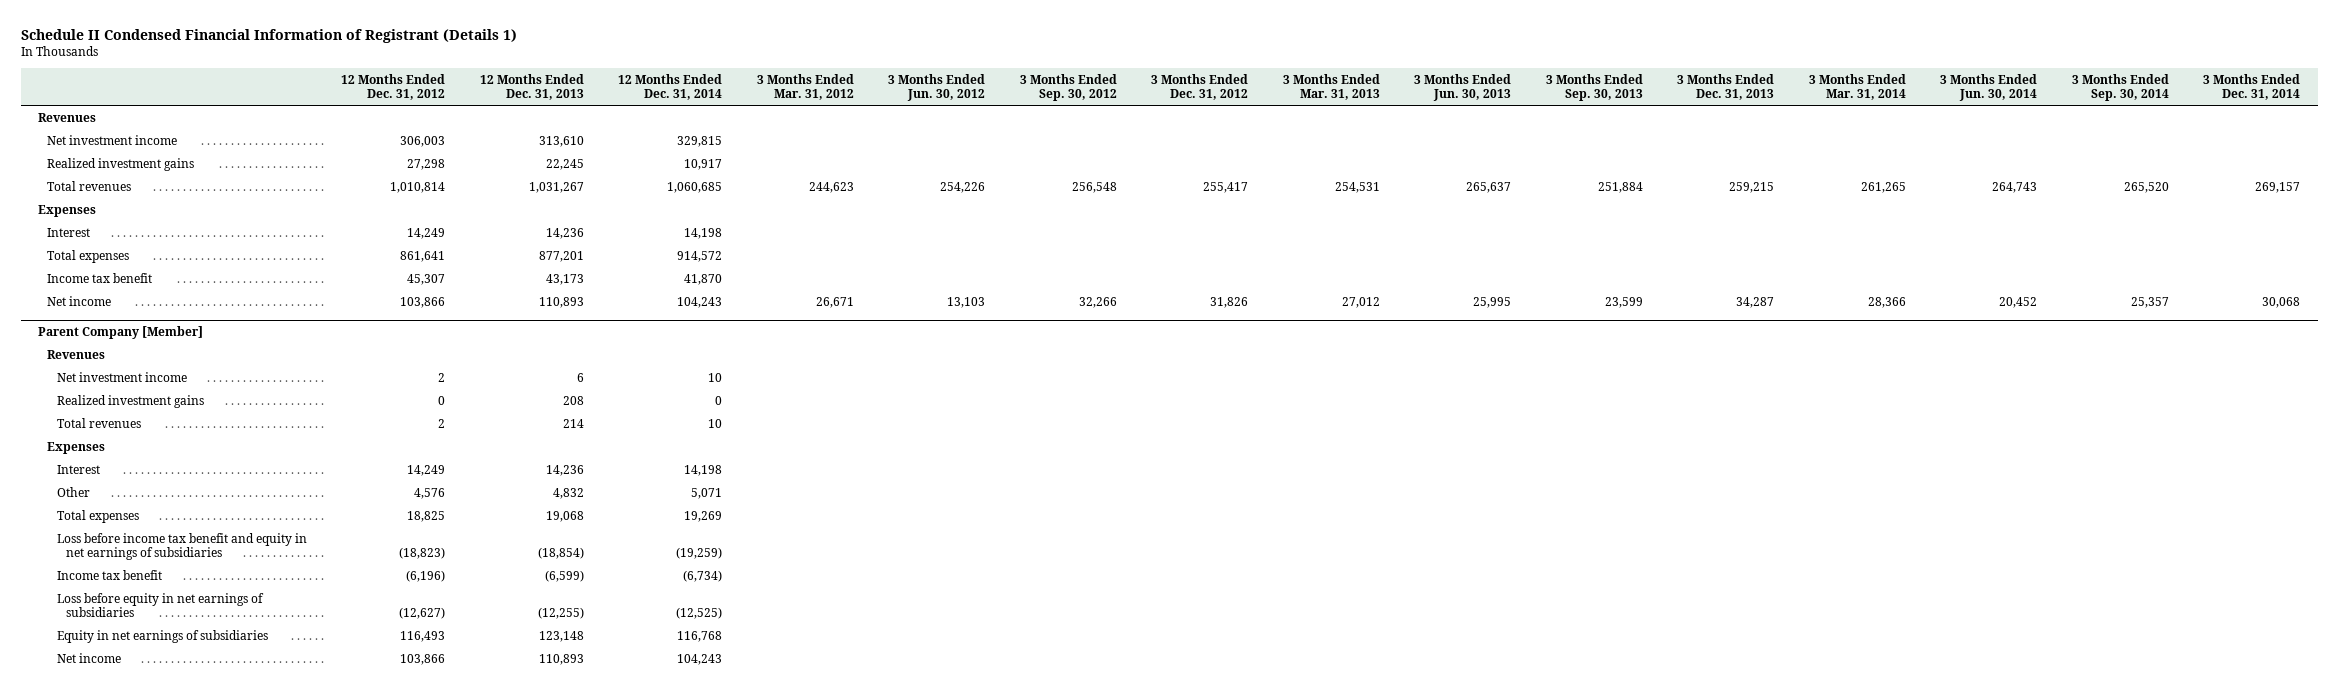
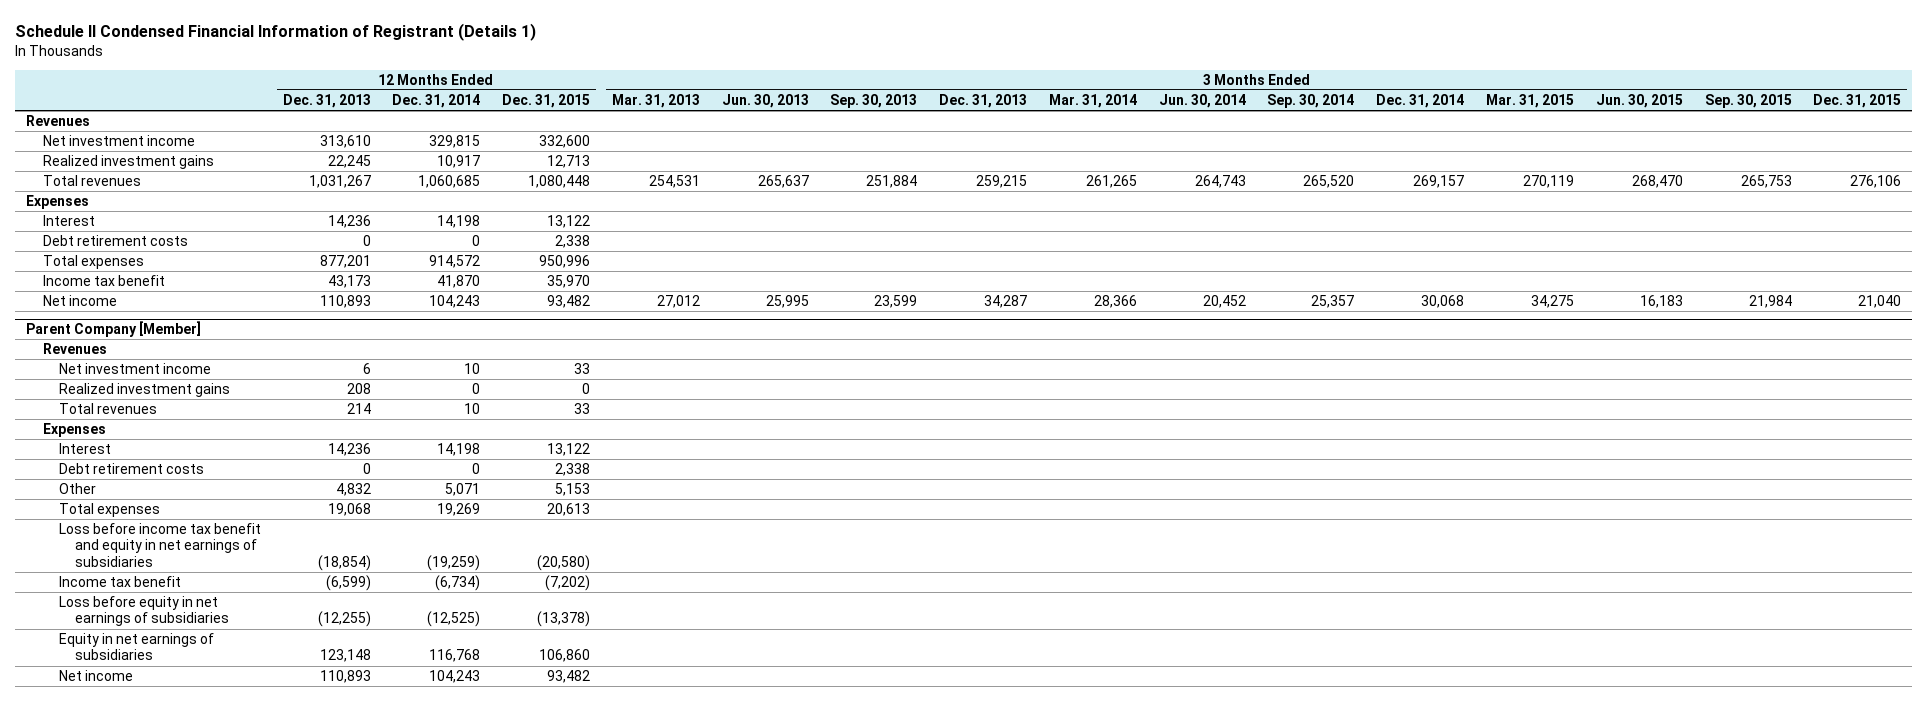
- | 12 Months Ended Dec. 31, 2012 | 12 Months Ended Dec. 31, 2013 | 12 Months Ended Dec. 31, 2014 | 3 Months Ended Mar. 31, 2012 | 3 Months Ended Jun. 30, 2012 | 3 Months Ended Sep. 30, 2012 | 3 Months Ended Dec. 31, 2012 | 3 Months Ended Mar. 31, 2013 | 3 Months Ended Jun. 30, 2013 | 3 Months Ended Sep. 30, 2013 | 3 Months Ended Dec. 31, 2013 | 3 Months Ended Mar. 31, 2014 | 3 Months Ended Jun. 30, 2014 | 3 Months Ended Sep. 30, 2014 | 3 Months Ended Dec. 31, 2014
+ | 12 Months Ended Dec. 31, 2013 | 12 Months Ended Dec. 31, 2014 | 12 Months Ended Dec. 31, 2015 | 3 Months Ended Mar. 31, 2013 | 3 Months Ended Jun. 30, 2013 | 3 Months Ended Sep. 30, 2013 | 3 Months Ended Dec. 31, 2013 | 3 Months Ended Mar. 31, 2014 | 3 Months Ended Jun. 30, 2014 | 3 Months Ended Sep. 30, 2014 | 3 Months Ended Dec. 31, 2014 | 3 Months Ended Mar. 31, 2015 | 3 Months Ended Jun. 30, 2015 | 3 Months Ended Sep. 30, 2015 | 3 Months Ended Dec. 31, 2015
+ Debt retirement costs | 0 | 0 | 2,338 | | | | | | | | | | | |
@ Parent Company [Member]
+ Debt retirement costs | 0 | 0 | 2,338 | | | | | | | | | | | |

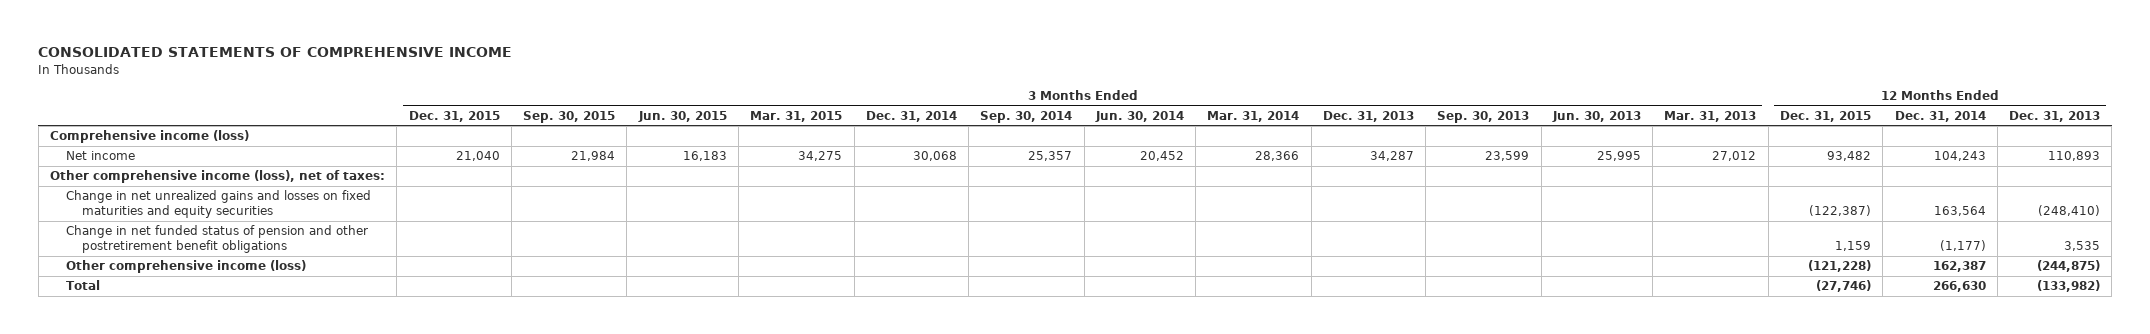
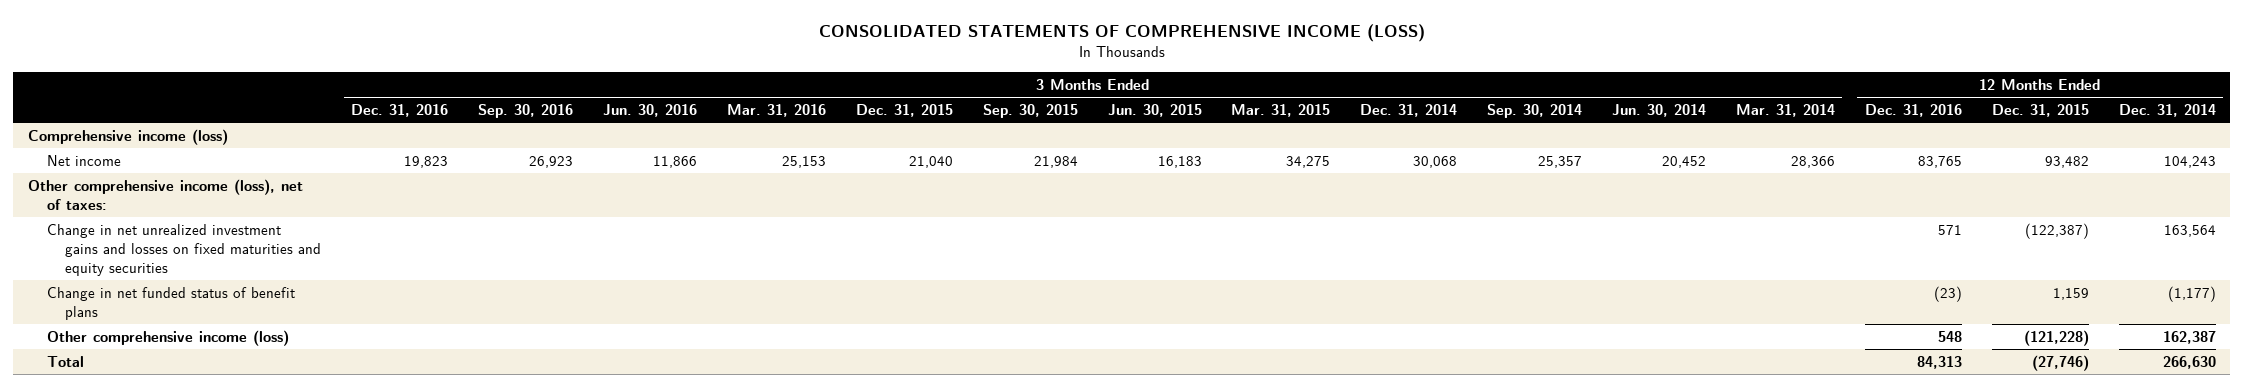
- CONSOLIDATED STATEMENTS OF COMPREHENSIVE INCOME
+ CONSOLIDATED STATEMENTS OF COMPREHENSIVE INCOME (LOSS)
- | 3 Months Ended Dec. 31, 2015 | 3 Months Ended Sep. 30, 2015 | 3 Months Ended Jun. 30, 2015 | 3 Months Ended Mar. 31, 2015 | 3 Months Ended Dec. 31, 2014 | 3 Months Ended Sep. 30, 2014 | 3 Months Ended Jun. 30, 2014 | 3 Months Ended Mar. 31, 2014 | 3 Months Ended Dec. 31, 2013 | 3 Months Ended Sep. 30, 2013 | 3 Months Ended Jun. 30, 2013 | 3 Months Ended Mar. 31, 2013 | 12 Months Ended Dec. 31, 2015 | 12 Months Ended Dec. 31, 2014 | 12 Months Ended Dec. 31, 2013
+ | 3 Months Ended Dec. 31, 2016 | 3 Months Ended Sep. 30, 2016 | 3 Months Ended Jun. 30, 2016 | 3 Months Ended Mar. 31, 2016 | 3 Months Ended Dec. 31, 2015 | 3 Months Ended Sep. 30, 2015 | 3 Months Ended Jun. 30, 2015 | 3 Months Ended Mar. 31, 2015 | 3 Months Ended Dec. 31, 2014 | 3 Months Ended Sep. 30, 2014 | 3 Months Ended Jun. 30, 2014 | 3 Months Ended Mar. 31, 2014 | 12 Months Ended Dec. 31, 2016 | 12 Months Ended Dec. 31, 2015 | 12 Months Ended Dec. 31, 2014
- Change in net unrealized gains and losses on fixed maturities and equity securities | | | | | | | | | | | | | (122,387) | 163,564 | (248,410)
- Change in net funded status of pension and other postretirement benefit obligations | | | | | | | | | | | | | 1,159 | (1,177) | 3,535
+ Change in net unrealized investment gains and losses on fixed maturities and equity securities | | | | | | | | | | | | | 571 | (122,387) | 163,564
+ Change in net funded status of benefit plans | | | | | | | | | | | | | (23) | 1,159 | (1,177)

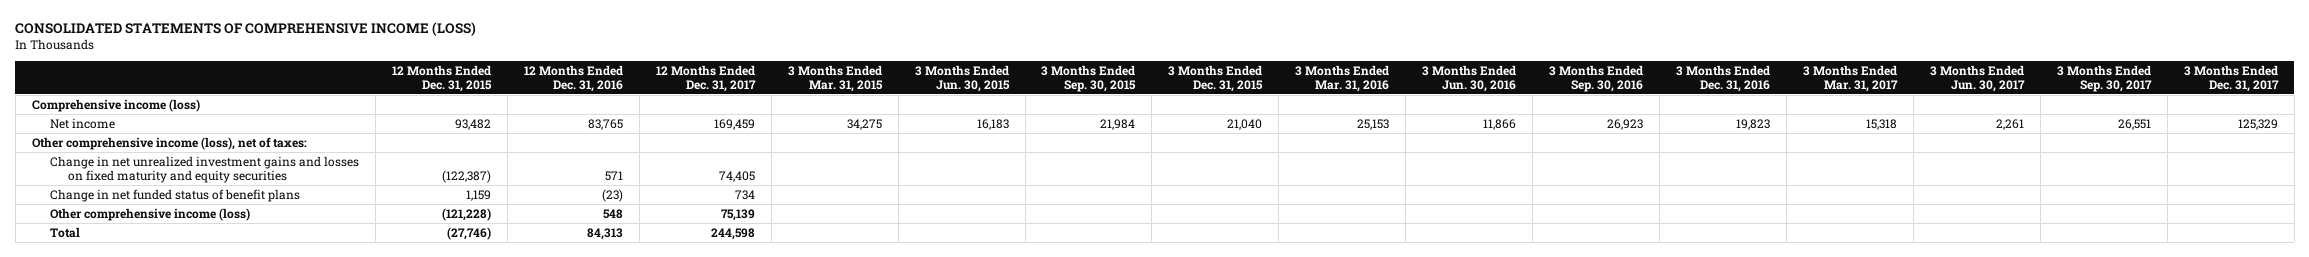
- | 3 Months Ended Dec. 31, 2016 | 3 Months Ended Sep. 30, 2016 | 3 Months Ended Jun. 30, 2016 | 3 Months Ended Mar. 31, 2016 | 3 Months Ended Dec. 31, 2015 | 3 Months Ended Sep. 30, 2015 | 3 Months Ended Jun. 30, 2015 | 3 Months Ended Mar. 31, 2015 | 3 Months Ended Dec. 31, 2014 | 3 Months Ended Sep. 30, 2014 | 3 Months Ended Jun. 30, 2014 | 3 Months Ended Mar. 31, 2014 | 12 Months Ended Dec. 31, 2016 | 12 Months Ended Dec. 31, 2015 | 12 Months Ended Dec. 31, 2014
+ | 12 Months Ended Dec. 31, 2015 | 12 Months Ended Dec. 31, 2016 | 12 Months Ended Dec. 31, 2017 | 3 Months Ended Mar. 31, 2015 | 3 Months Ended Jun. 30, 2015 | 3 Months Ended Sep. 30, 2015 | 3 Months Ended Dec. 31, 2015 | 3 Months Ended Mar. 31, 2016 | 3 Months Ended Jun. 30, 2016 | 3 Months Ended Sep. 30, 2016 | 3 Months Ended Dec. 31, 2016 | 3 Months Ended Mar. 31, 2017 | 3 Months Ended Jun. 30, 2017 | 3 Months Ended Sep. 30, 2017 | 3 Months Ended Dec. 31, 2017
- Change in net unrealized investment gains and losses on fixed maturities and equity securities | | | | | | | | | | | | | 571 | (122,387) | 163,564
+ Change in net unrealized investment gains and losses on fixed maturity and equity securities | (122,387) | 571 | 74,405 | | | | | | | | | | | |

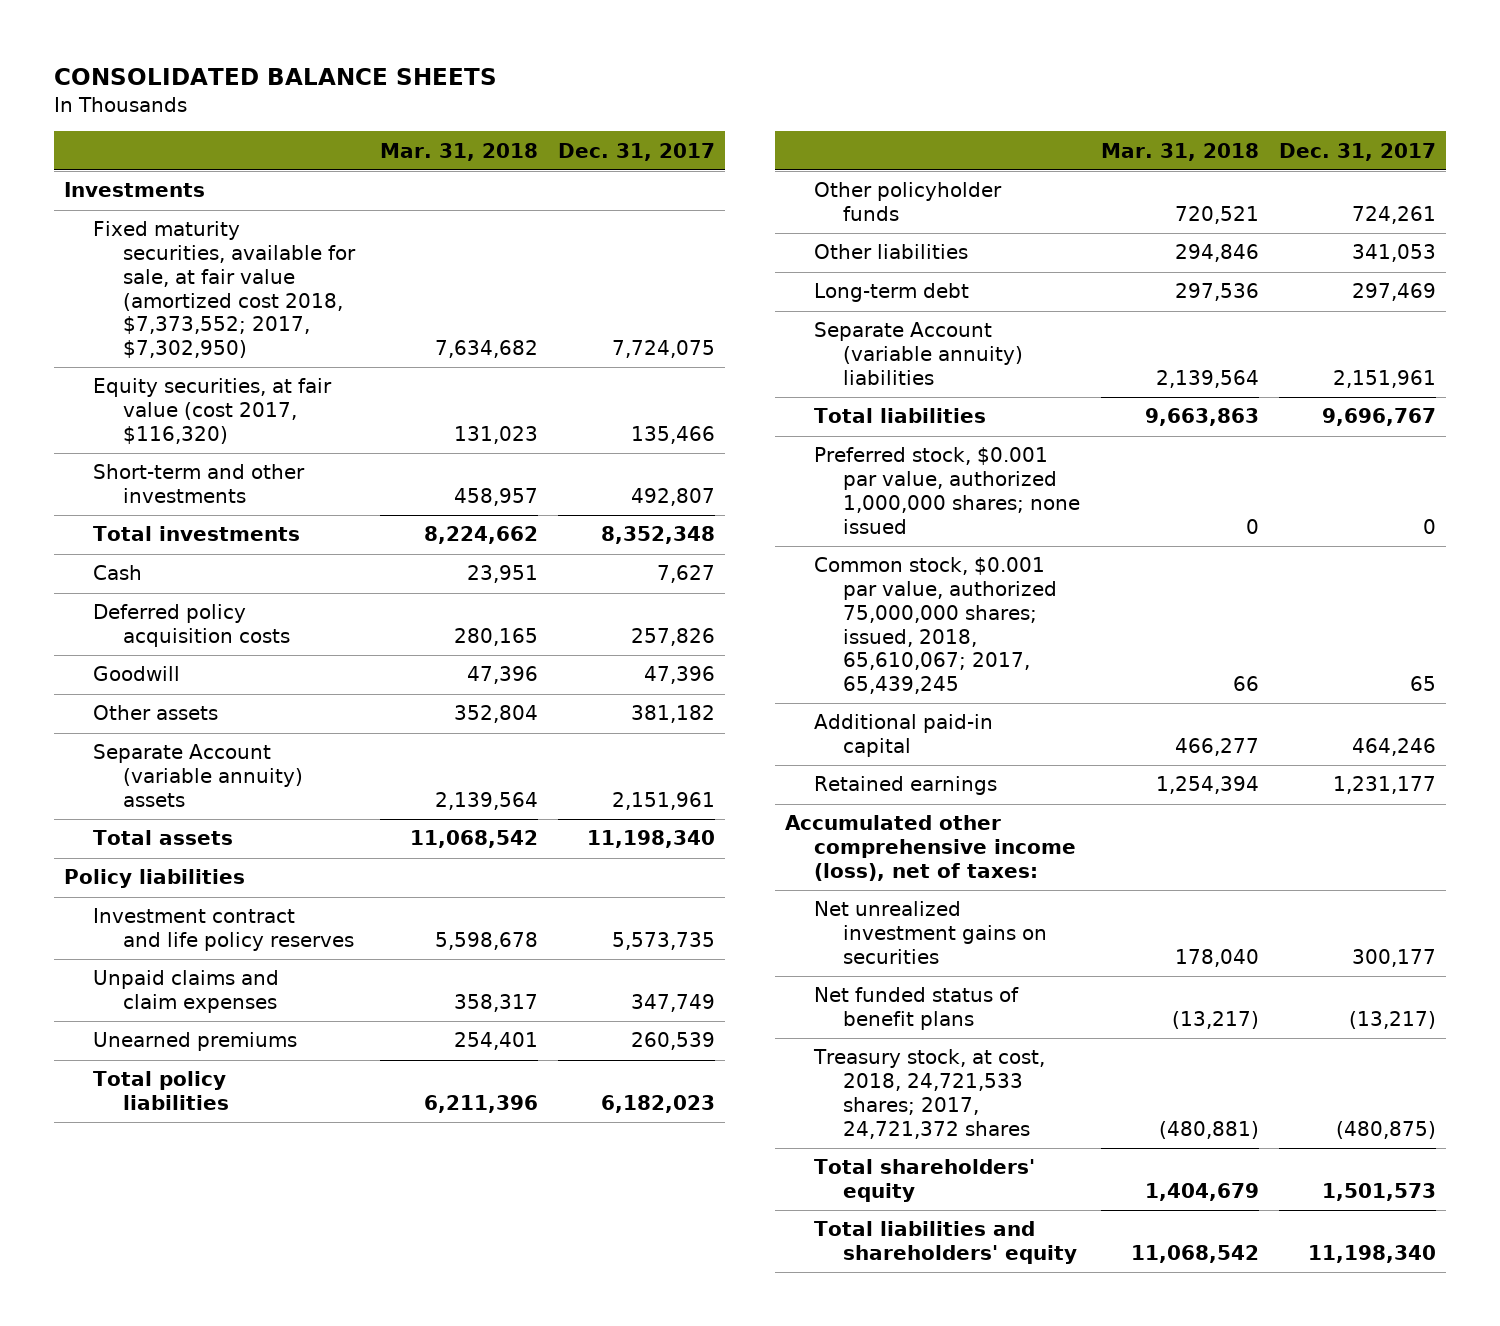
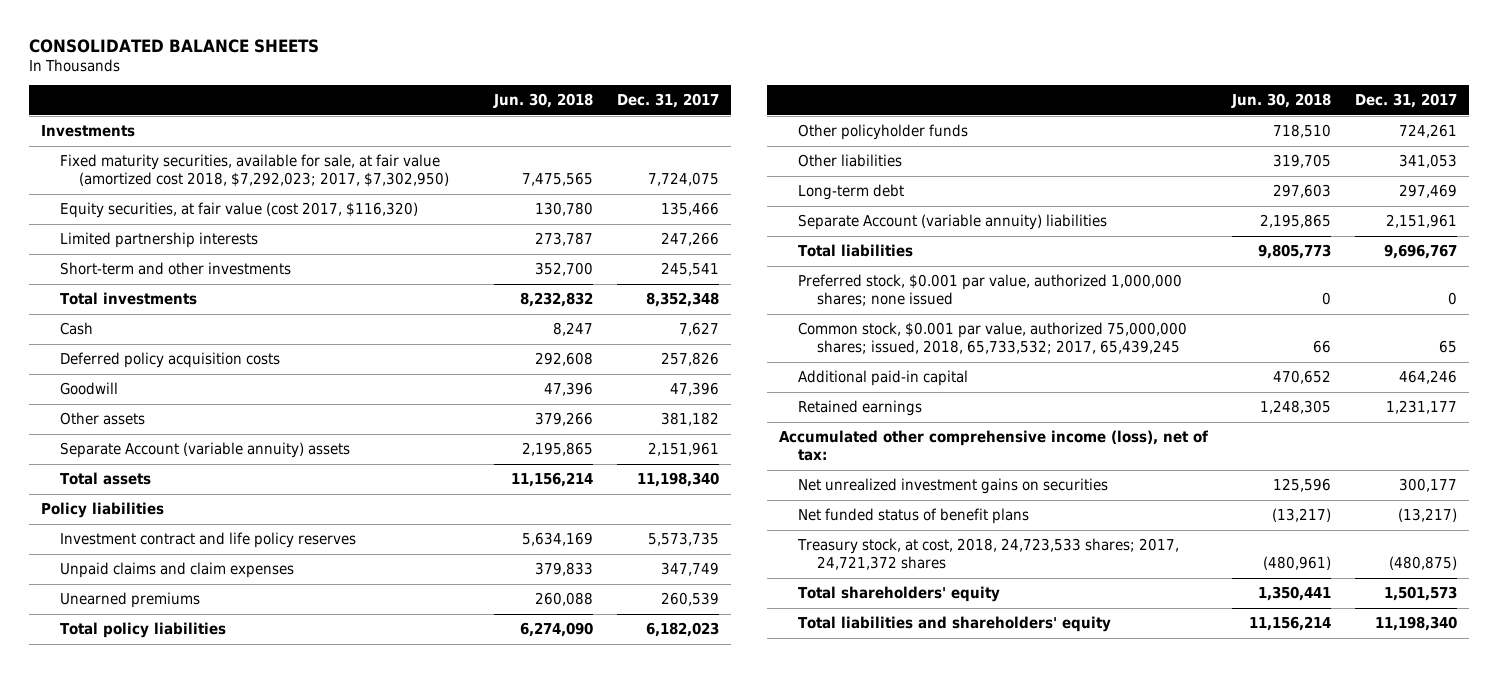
- | Mar. 31, 2018 | Dec. 31, 2017
+ | Jun. 30, 2018 | Dec. 31, 2017
- Fixed maturity securities, available for sale, at fair value (amortized cost 2018, $7,373,552; 2017, $7,302,950) | 7,634,682 | 7,724,075
+ Fixed maturity securities, available for sale, at fair value (amortized cost 2018, $7,292,023; 2017, $7,302,950) | 7,475,565 | 7,724,075
- Short-term and other investments | 458,957 | 492,807
+ Limited partnership interests | 273,787 | 247,266
+ Short-term and other investments | 352,700 | 245,541
- Common stock, $0.001 par value, authorized 75,000,000 shares; issued, 2018, 65,610,067; 2017, 65,439,245 | 66 | 65
+ Common stock, $0.001 par value, authorized 75,000,000 shares; issued, 2018, 65,733,532; 2017, 65,439,245 | 66 | 65
- Accumulated other comprehensive income (loss), net of taxes:
+ Accumulated other comprehensive income (loss), net of tax:
- Treasury stock, at cost, 2018, 24,721,533 shares; 2017, 24,721,372 shares | (480,881) | (480,875)
+ Treasury stock, at cost, 2018, 24,723,533 shares; 2017, 24,721,372 shares | (480,961) | (480,875)

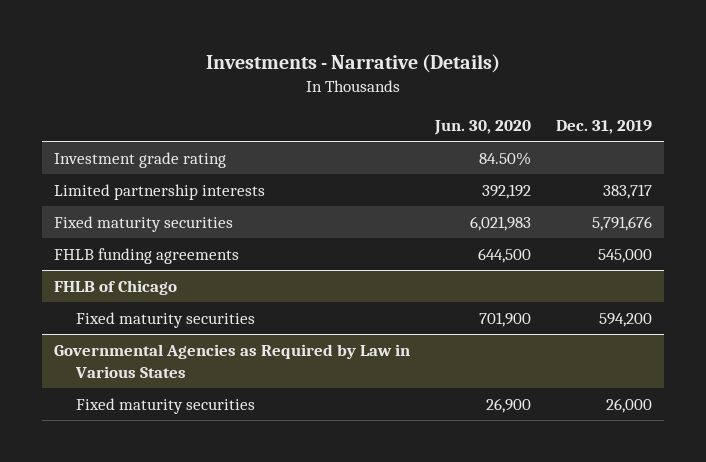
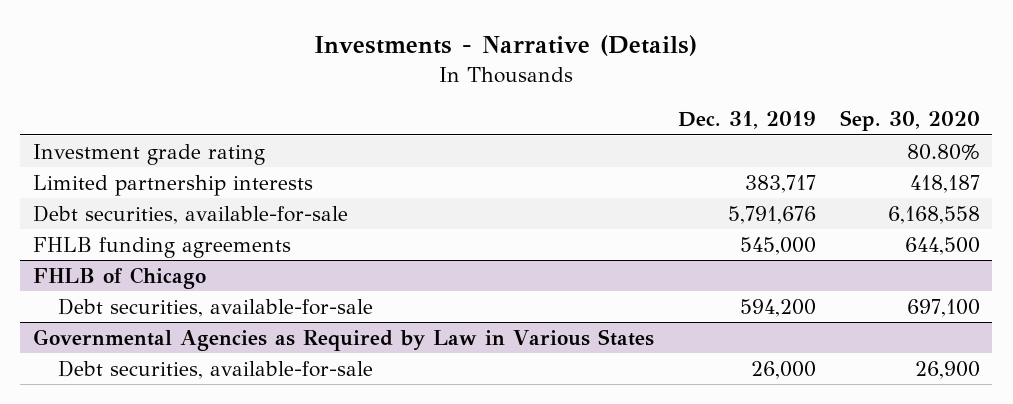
- | Jun. 30, 2020 | Dec. 31, 2019
+ | Dec. 31, 2019 | Sep. 30, 2020
- Fixed maturity securities | 6,021,983 | 5,791,676
+ Debt securities, available-for-sale | 5,791,676 | 6,168,558
@ FHLB of Chicago
- Fixed maturity securities | 701,900 | 594,200
+ Debt securities, available-for-sale | 594,200 | 697,100
@ Governmental Agencies as Required by Law in Various States
- Fixed maturity securities | 26,900 | 26,000
+ Debt securities, available-for-sale | 26,000 | 26,900

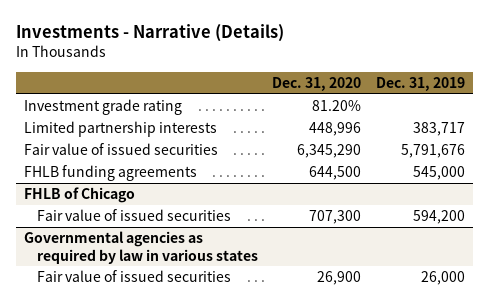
- | Dec. 31, 2019 | Sep. 30, 2020
+ | Dec. 31, 2020 | Dec. 31, 2019
- Debt securities, available-for-sale | 5,791,676 | 6,168,558
+ Fair value of issued securities | 6,345,290 | 5,791,676
@ FHLB of Chicago
- Debt securities, available-for-sale | 594,200 | 697,100
- Governmental Agencies as Required by Law in Various States
- Debt securities, available-for-sale | 26,000 | 26,900
@ FHLB of Chicago
+ Fair value of issued securities | 707,300 | 594,200
+ Governmental agencies as required by law in various states
+ Fair value of issued securities | 26,900 | 26,000

